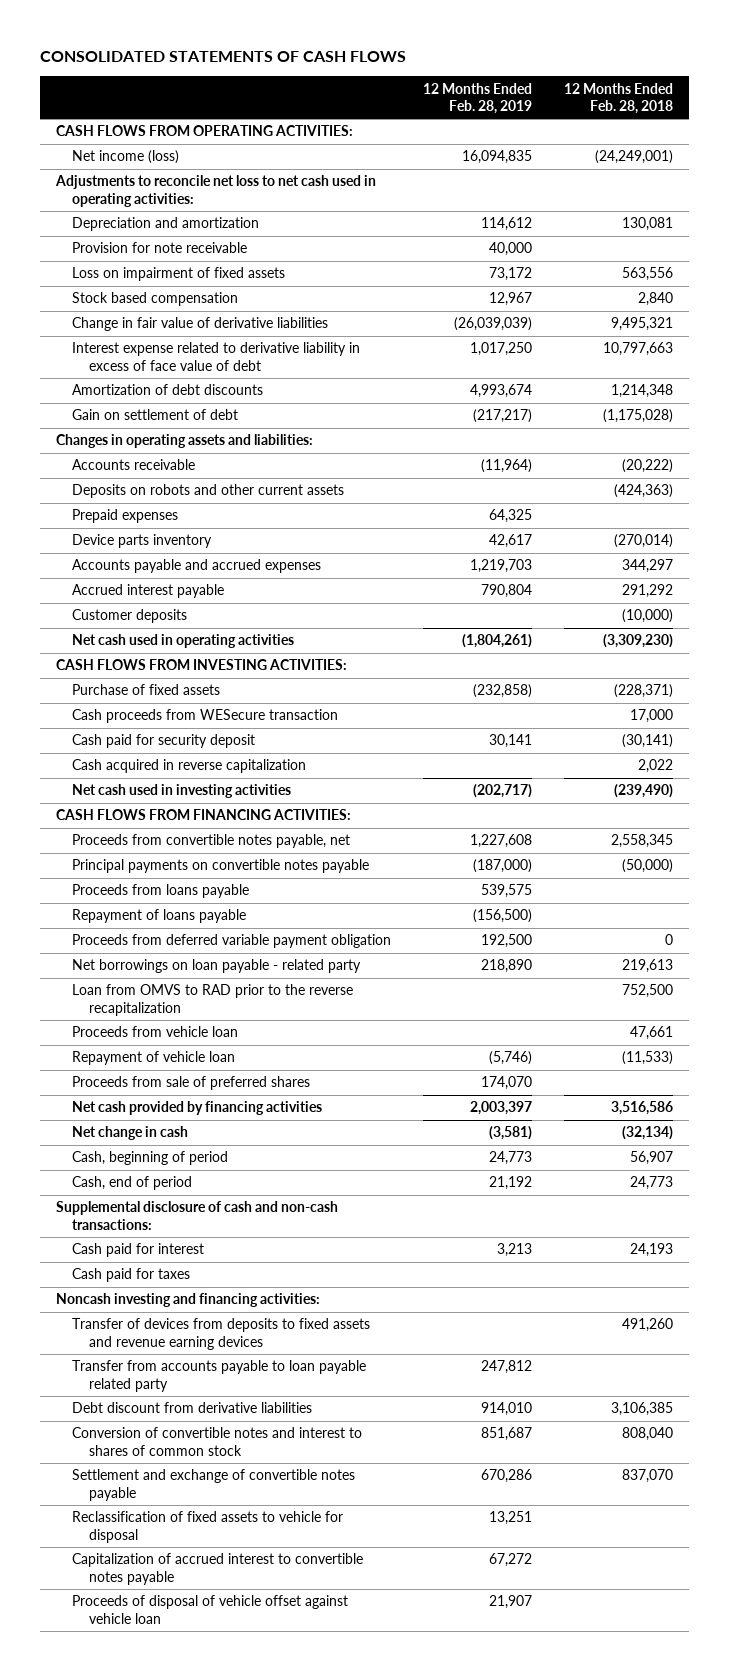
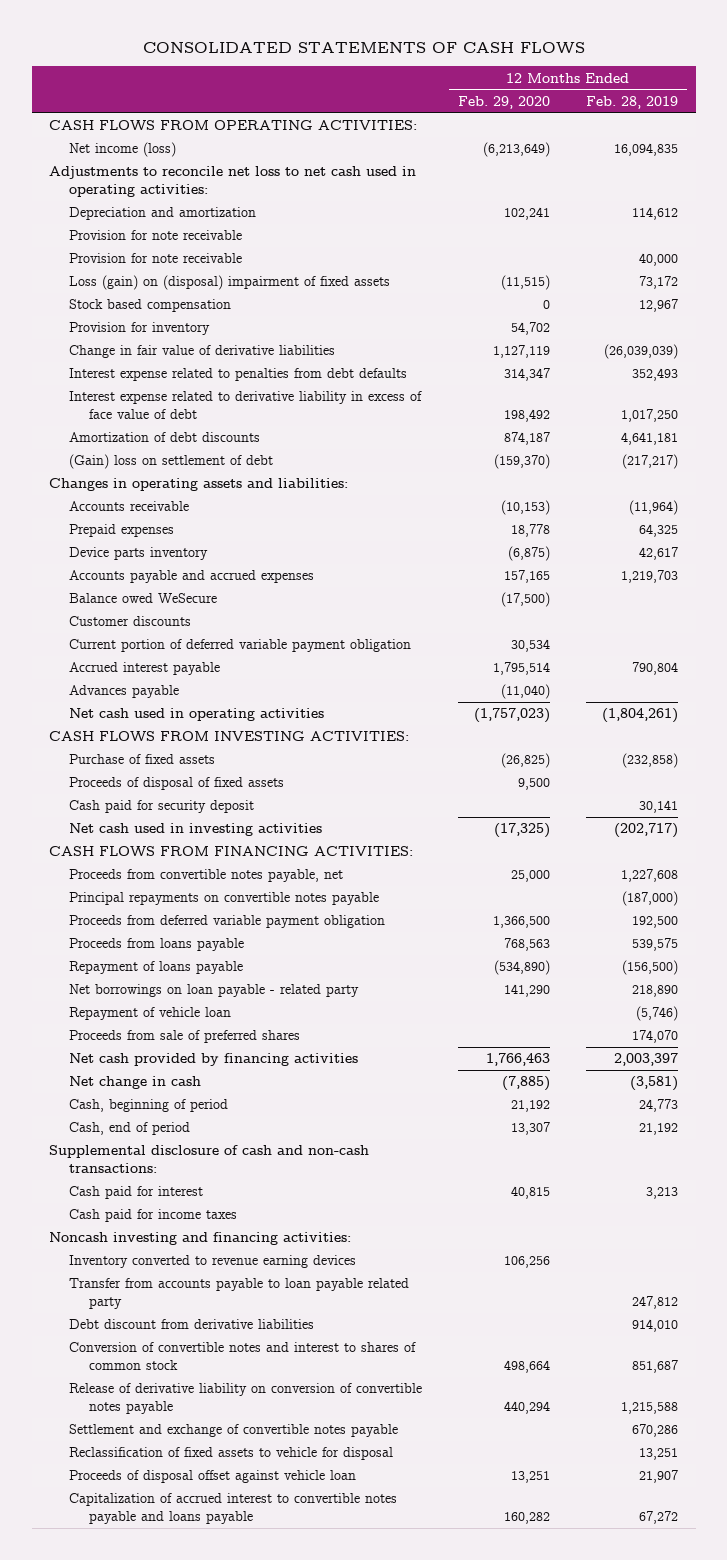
- | 12 Months Ended Feb. 28, 2019 | 12 Months Ended Feb. 28, 2018
+ | 12 Months Ended Feb. 29, 2020 | 12 Months Ended Feb. 28, 2019
+ Provision for note receivable
- Loss on impairment of fixed assets | 73,172 | 563,556
+ Loss (gain) on (disposal) impairment of fixed assets | (11,515) | 73,172
+ Provision for inventory | 54,702 |
+ Interest expense related to penalties from debt defaults | 314,347 | 352,493
- Amortization of debt discounts | 4,993,674 | 1,214,348
- Gain on settlement of debt | (217,217) | (1,175,028)
+ Amortization of debt discounts | 874,187 | 4,641,181
+ (Gain) loss on settlement of debt | (159,370) | (217,217)
- Deposits on robots and other current assets | | (424,363)
+ Balance owed WeSecure | (17,500) |
+ Customer discounts
+ Current portion of deferred variable payment obligation | 30,534 |
- Customer deposits | | (10,000)
+ Advances payable | (11,040) |
- Cash proceeds from WESecure transaction | | 17,000
+ Proceeds of disposal of fixed assets | 9,500 |
- Cash acquired in reverse capitalization | | 2,022
- Principal payments on convertible notes payable | (187,000) | (50,000)
+ Principal repayments on convertible notes payable | | (187,000)
moved up: Proceeds from deferred variable payment obligation | 1,366,500 | 192,500
- Loan from OMVS to RAD prior to the reverse recapitalization | | 752,500
- Proceeds from vehicle loan | | 47,661
- Cash paid for taxes
+ Cash paid for income taxes
- Transfer of devices from deposits to fixed assets and revenue earning devices | | 491,260
+ Inventory converted to revenue earning devices | 106,256 |
+ Release of derivative liability on conversion of convertible notes payable | 440,294 | 1,215,588
- Capitalization of accrued interest to convertible notes payable | 67,272 |
- Proceeds of disposal of vehicle offset against vehicle loan | 21,907 |
+ Proceeds of disposal offset against vehicle loan | 13,251 | 21,907
+ Capitalization of accrued interest to convertible notes payable and loans payable | 160,282 | 67,272

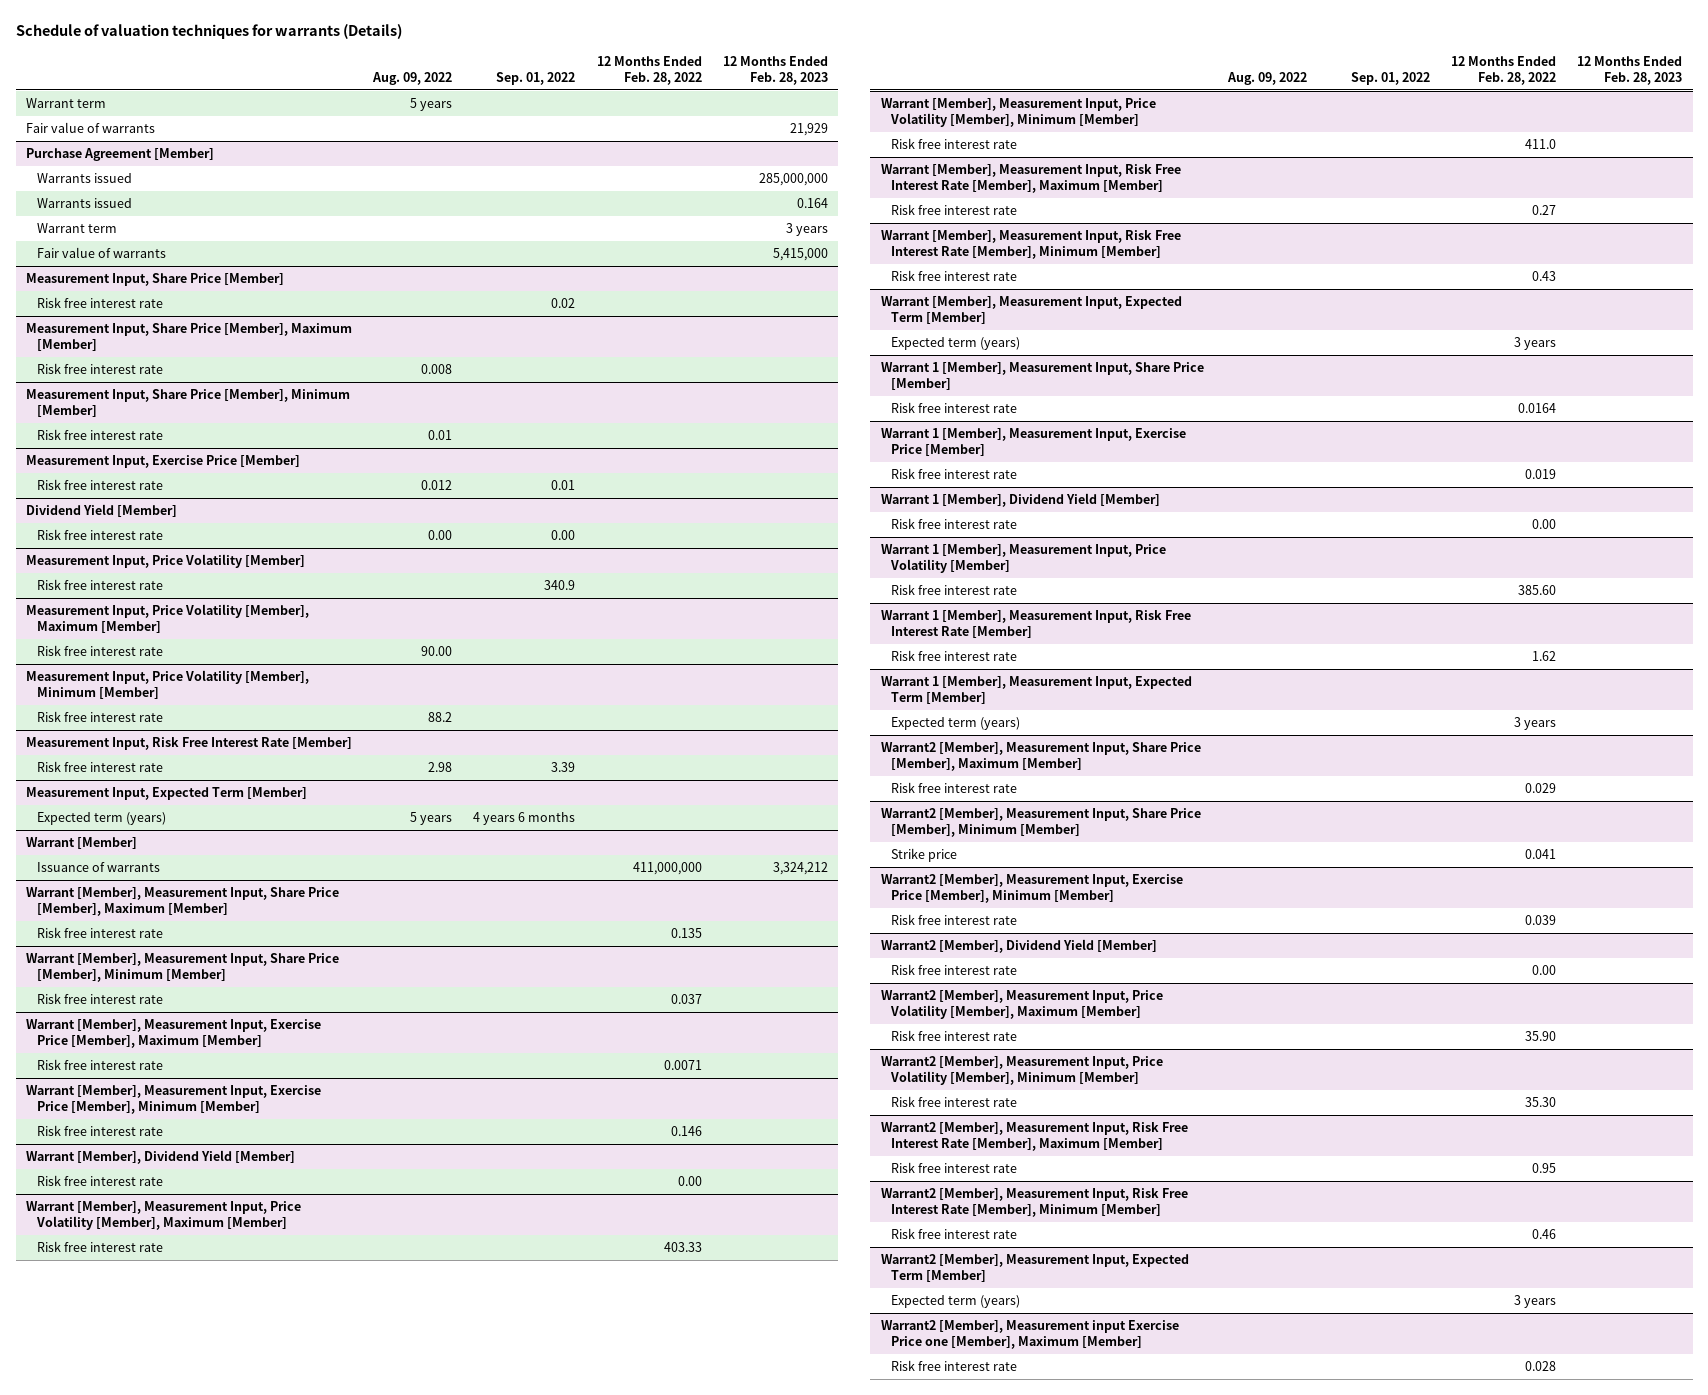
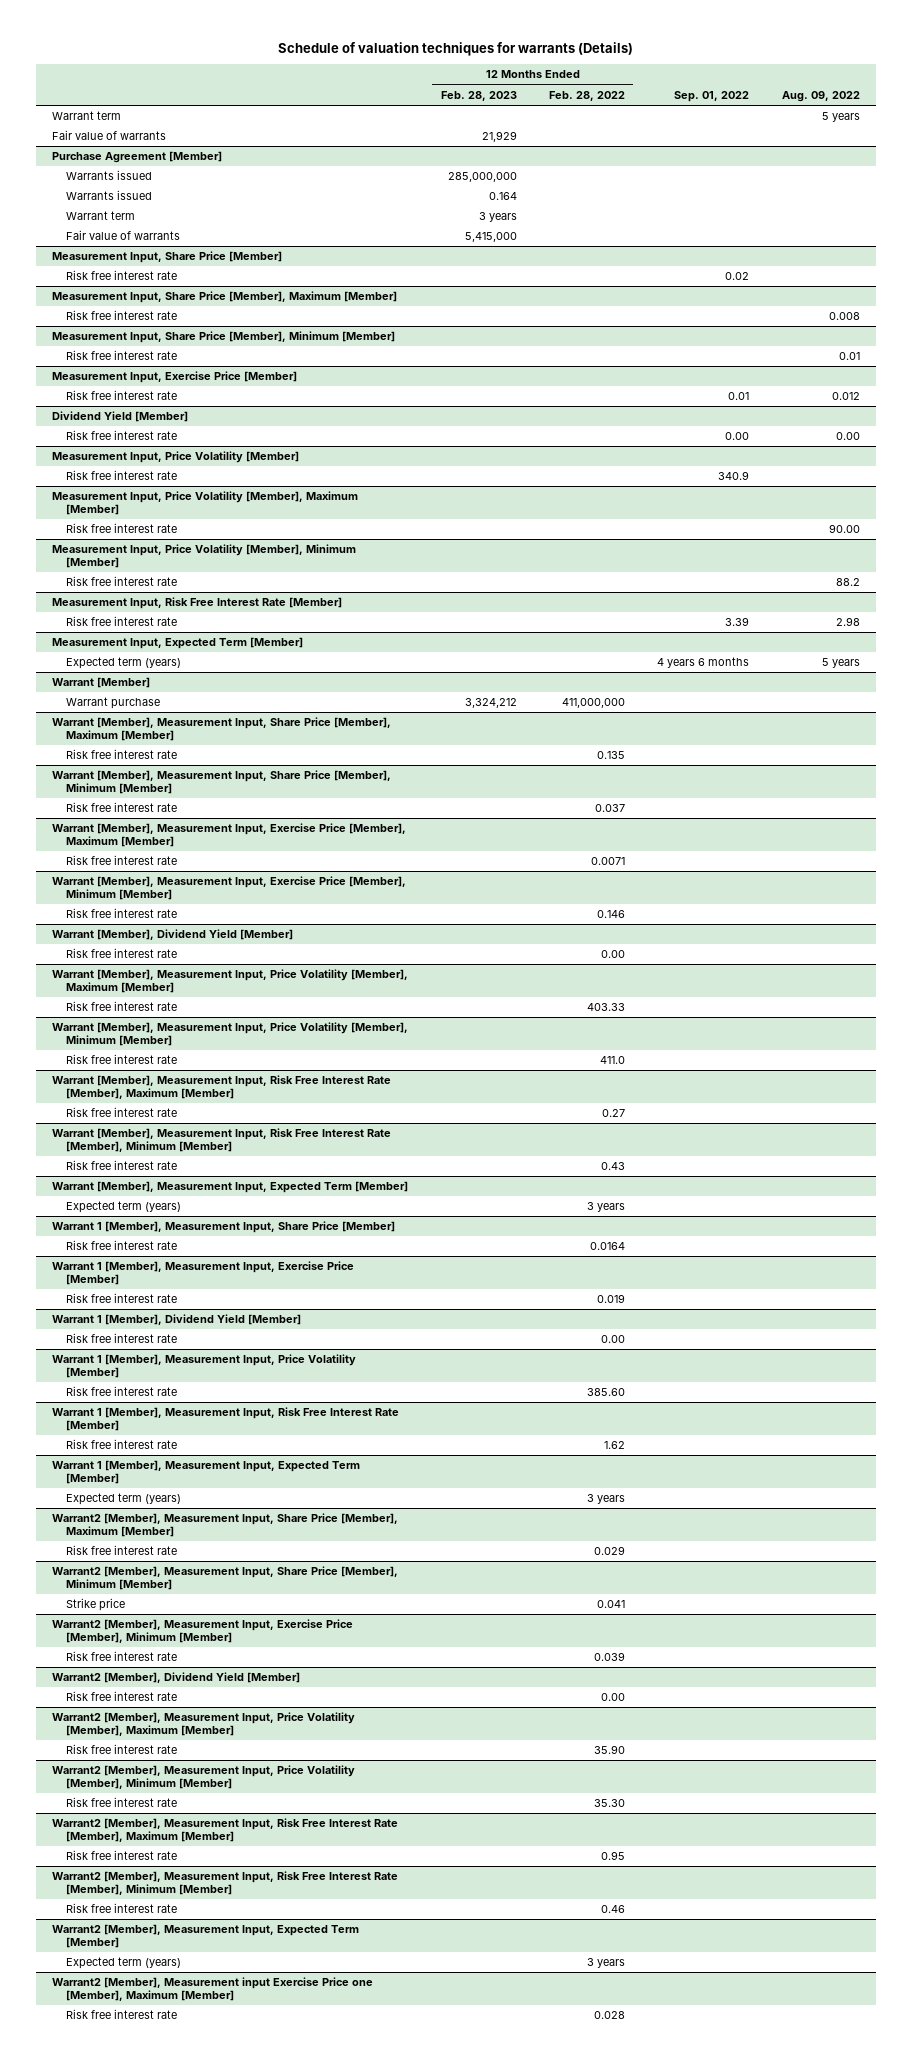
- | Aug. 09, 2022 | Sep. 01, 2022 | 12 Months Ended Feb. 28, 2022 | 12 Months Ended Feb. 28, 2023
+ | 12 Months Ended Feb. 28, 2023 | 12 Months Ended Feb. 28, 2022 | Sep. 01, 2022 | Aug. 09, 2022
@ Warrant [Member]
- Issuance of warrants | | | 411,000,000 | 3,324,212
+ Warrant purchase | 3,324,212 | 411,000,000 | |

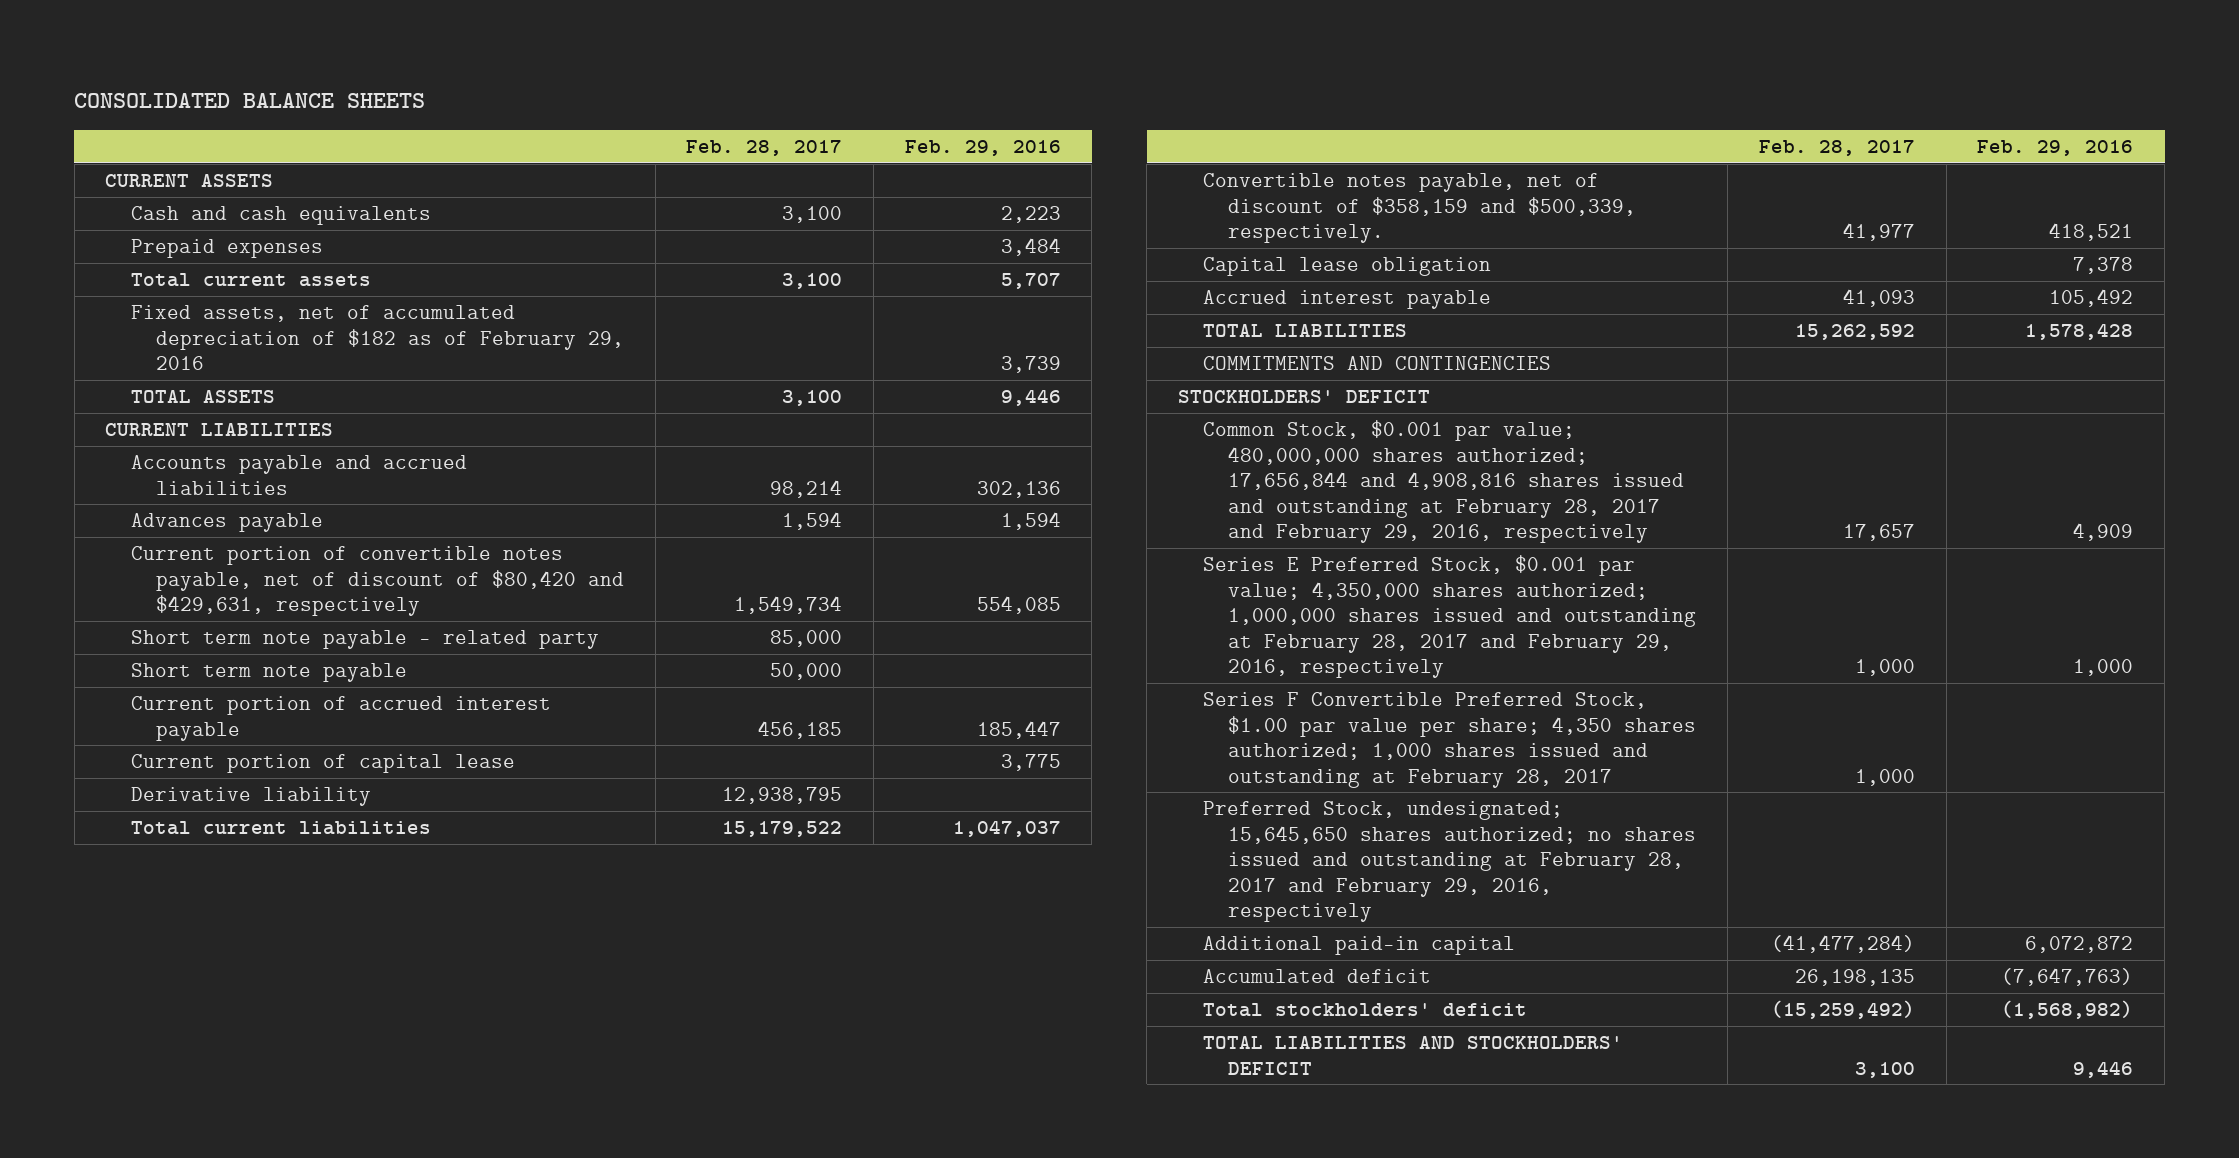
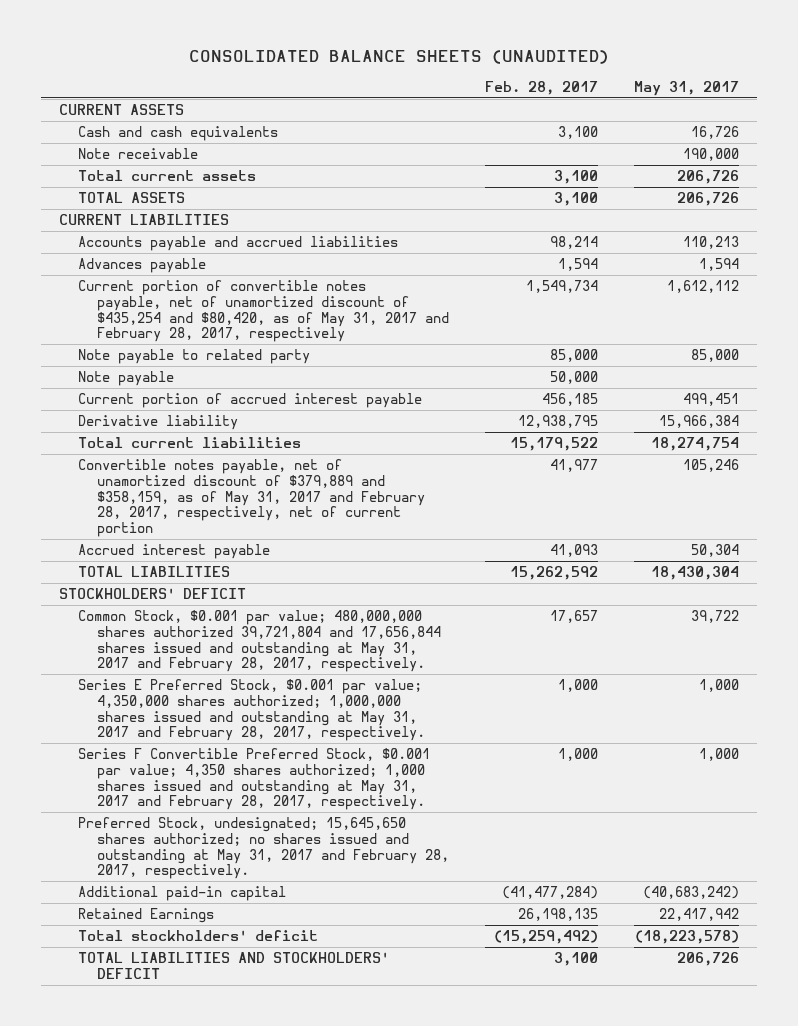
- CONSOLIDATED BALANCE SHEETS
+ CONSOLIDATED BALANCE SHEETS (UNAUDITED)
- | Feb. 28, 2017 | Feb. 29, 2016
+ | Feb. 28, 2017 | May 31, 2017
- Prepaid expenses | | 3,484
+ Note receivable | | 190,000
- Fixed assets, net of accumulated depreciation of $182 as of February 29, 2016 | | 3,739
- Current portion of convertible notes payable, net of discount of $80,420 and $429,631, respectively | 1,549,734 | 554,085
- Short term note payable - related party | 85,000 |
- Short term note payable | 50,000 |
+ Current portion of convertible notes payable, net of unamortized discount of $435,254 and $80,420, as of May 31, 2017 and February 28, 2017, respectively | 1,549,734 | 1,612,112
+ Note payable to related party | 85,000 | 85,000
+ Note payable | 50,000 |
- Current portion of capital lease | | 3,775
- Convertible notes payable, net of discount of $358,159 and $500,339, respectively. | 41,977 | 418,521
- Capital lease obligation | | 7,378
+ Convertible notes payable, net of unamortized discount of $379,889 and $358,159, as of May 31, 2017 and February 28, 2017, respectively, net of current portion | 41,977 | 105,246
- COMMITMENTS AND CONTINGENCIES
- Common Stock, $0.001 par value; 480,000,000 shares authorized; 17,656,844 and 4,908,816 shares issued and outstanding at February 28, 2017 and February 29, 2016, respectively | 17,657 | 4,909
- Series E Preferred Stock, $0.001 par value; 4,350,000 shares authorized; 1,000,000 shares issued and outstanding at February 28, 2017 and February 29, 2016, respectively | 1,000 | 1,000
- Series F Convertible Preferred Stock, $1.00 par value per share; 4,350 shares authorized; 1,000 shares issued and outstanding at February 28, 2017 | 1,000 |
- Preferred Stock, undesignated; 15,645,650 shares authorized; no shares issued and outstanding at February 28, 2017 and February 29, 2016, respectively
+ Common Stock, $0.001 par value; 480,000,000 shares authorized 39,721,804 and 17,656,844 shares issued and outstanding at May 31, 2017 and February 28, 2017, respectively. | 17,657 | 39,722
+ Series E Preferred Stock, $0.001 par value; 4,350,000 shares authorized; 1,000,000 shares issued and outstanding at May 31, 2017 and February 28, 2017, respectively. | 1,000 | 1,000
+ Series F Convertible Preferred Stock, $0.001 par value; 4,350 shares authorized; 1,000 shares issued and outstanding at May 31, 2017 and February 28, 2017, respectively. | 1,000 | 1,000
+ Preferred Stock, undesignated; 15,645,650 shares authorized; no shares issued and outstanding at May 31, 2017 and February 28, 2017, respectively.
- Accumulated deficit | 26,198,135 | (7,647,763)
+ Retained Earnings | 26,198,135 | 22,417,942

